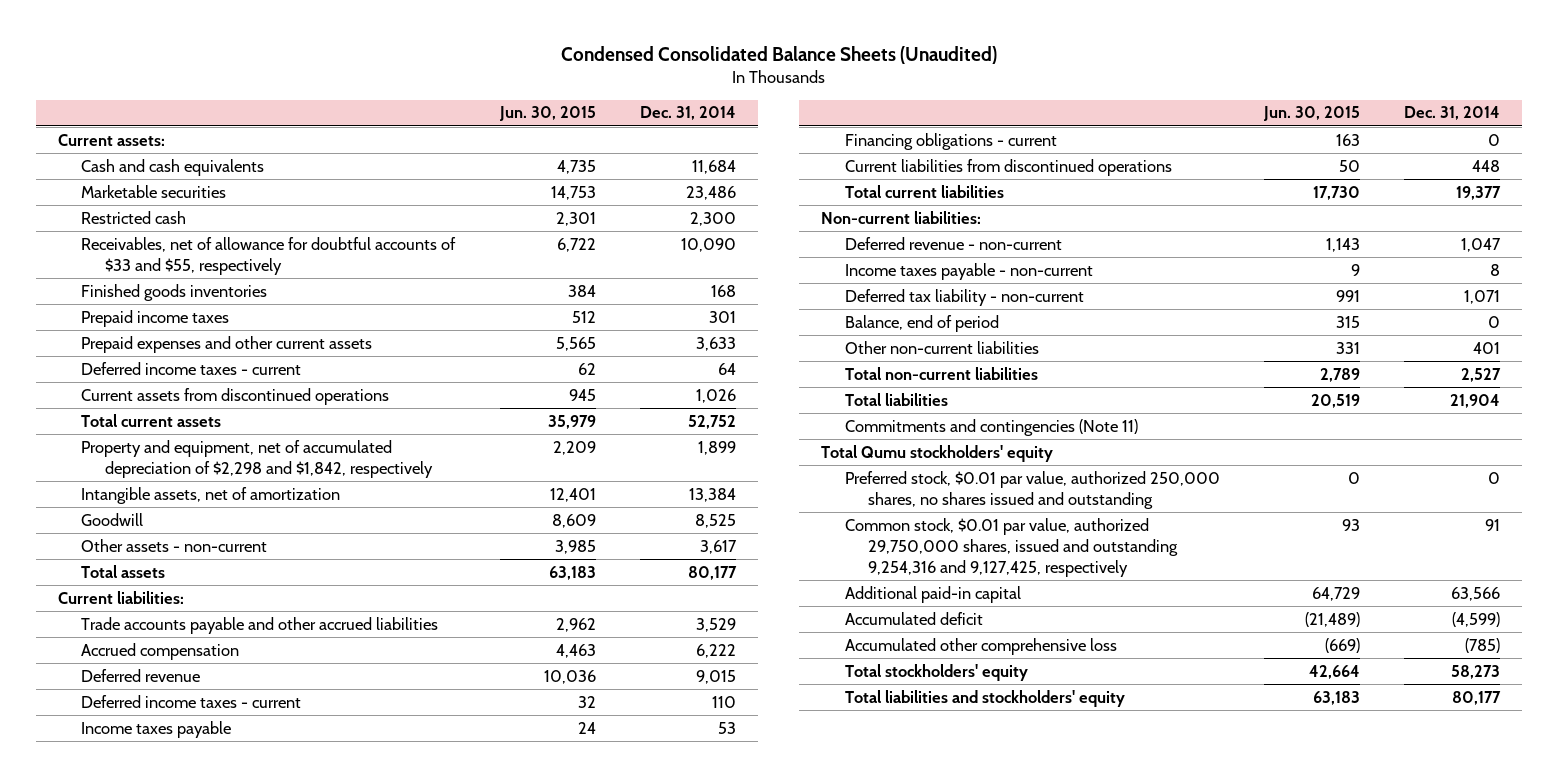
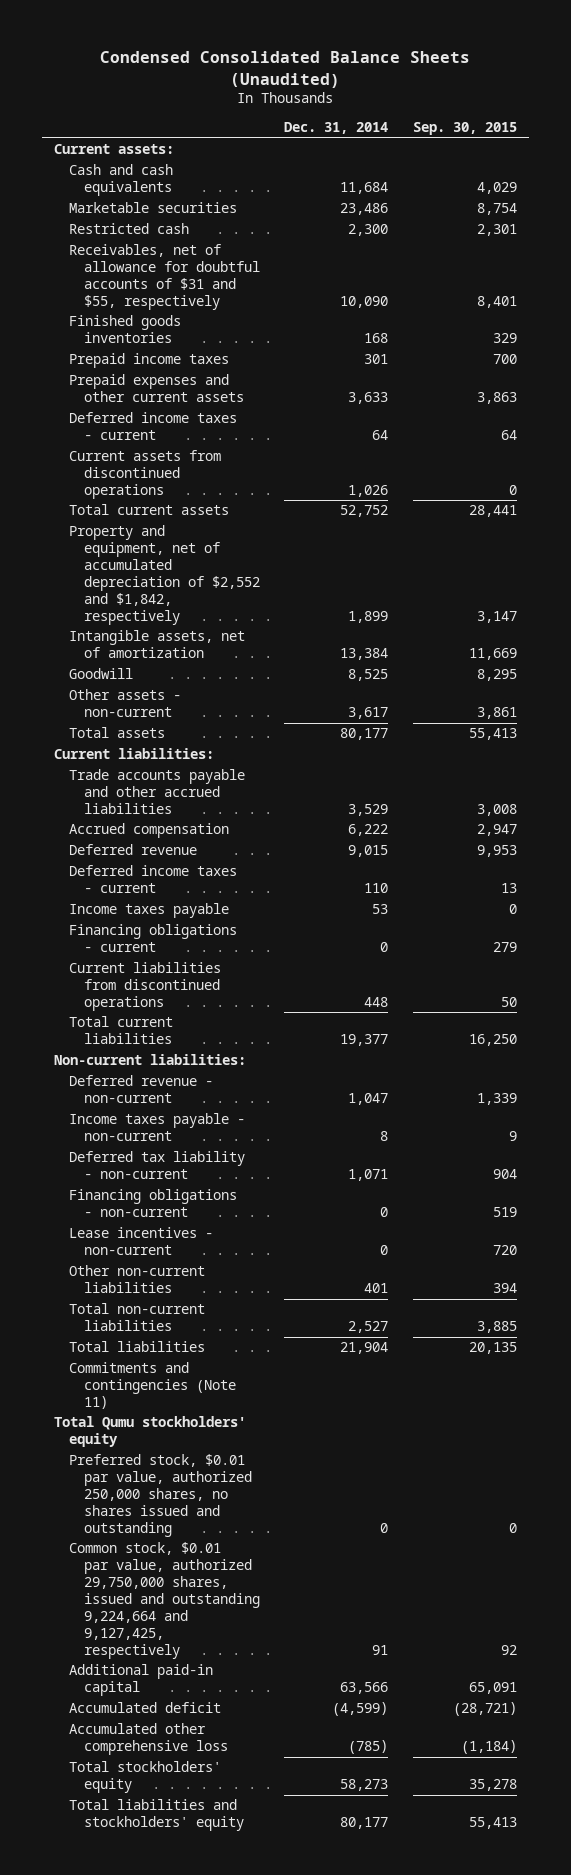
- | Jun. 30, 2015 | Dec. 31, 2014
+ | Dec. 31, 2014 | Sep. 30, 2015
- Receivables, net of allowance for doubtful accounts of $33 and $55, respectively | 6,722 | 10,090
+ Receivables, net of allowance for doubtful accounts of $31 and $55, respectively | 10,090 | 8,401
- Property and equipment, net of accumulated depreciation of $2,298 and $1,842, respectively | 2,209 | 1,899
+ Property and equipment, net of accumulated depreciation of $2,552 and $1,842, respectively | 1,899 | 3,147
- Balance, end of period | 315 | 0
+ Financing obligations - non-current | 0 | 519
+ Lease incentives - non-current | 0 | 720
- Common stock, $0.01 par value, authorized 29,750,000 shares, issued and outstanding 9,254,316 and 9,127,425, respectively | 93 | 91
+ Common stock, $0.01 par value, authorized 29,750,000 shares, issued and outstanding 9,224,664 and 9,127,425, respectively | 91 | 92

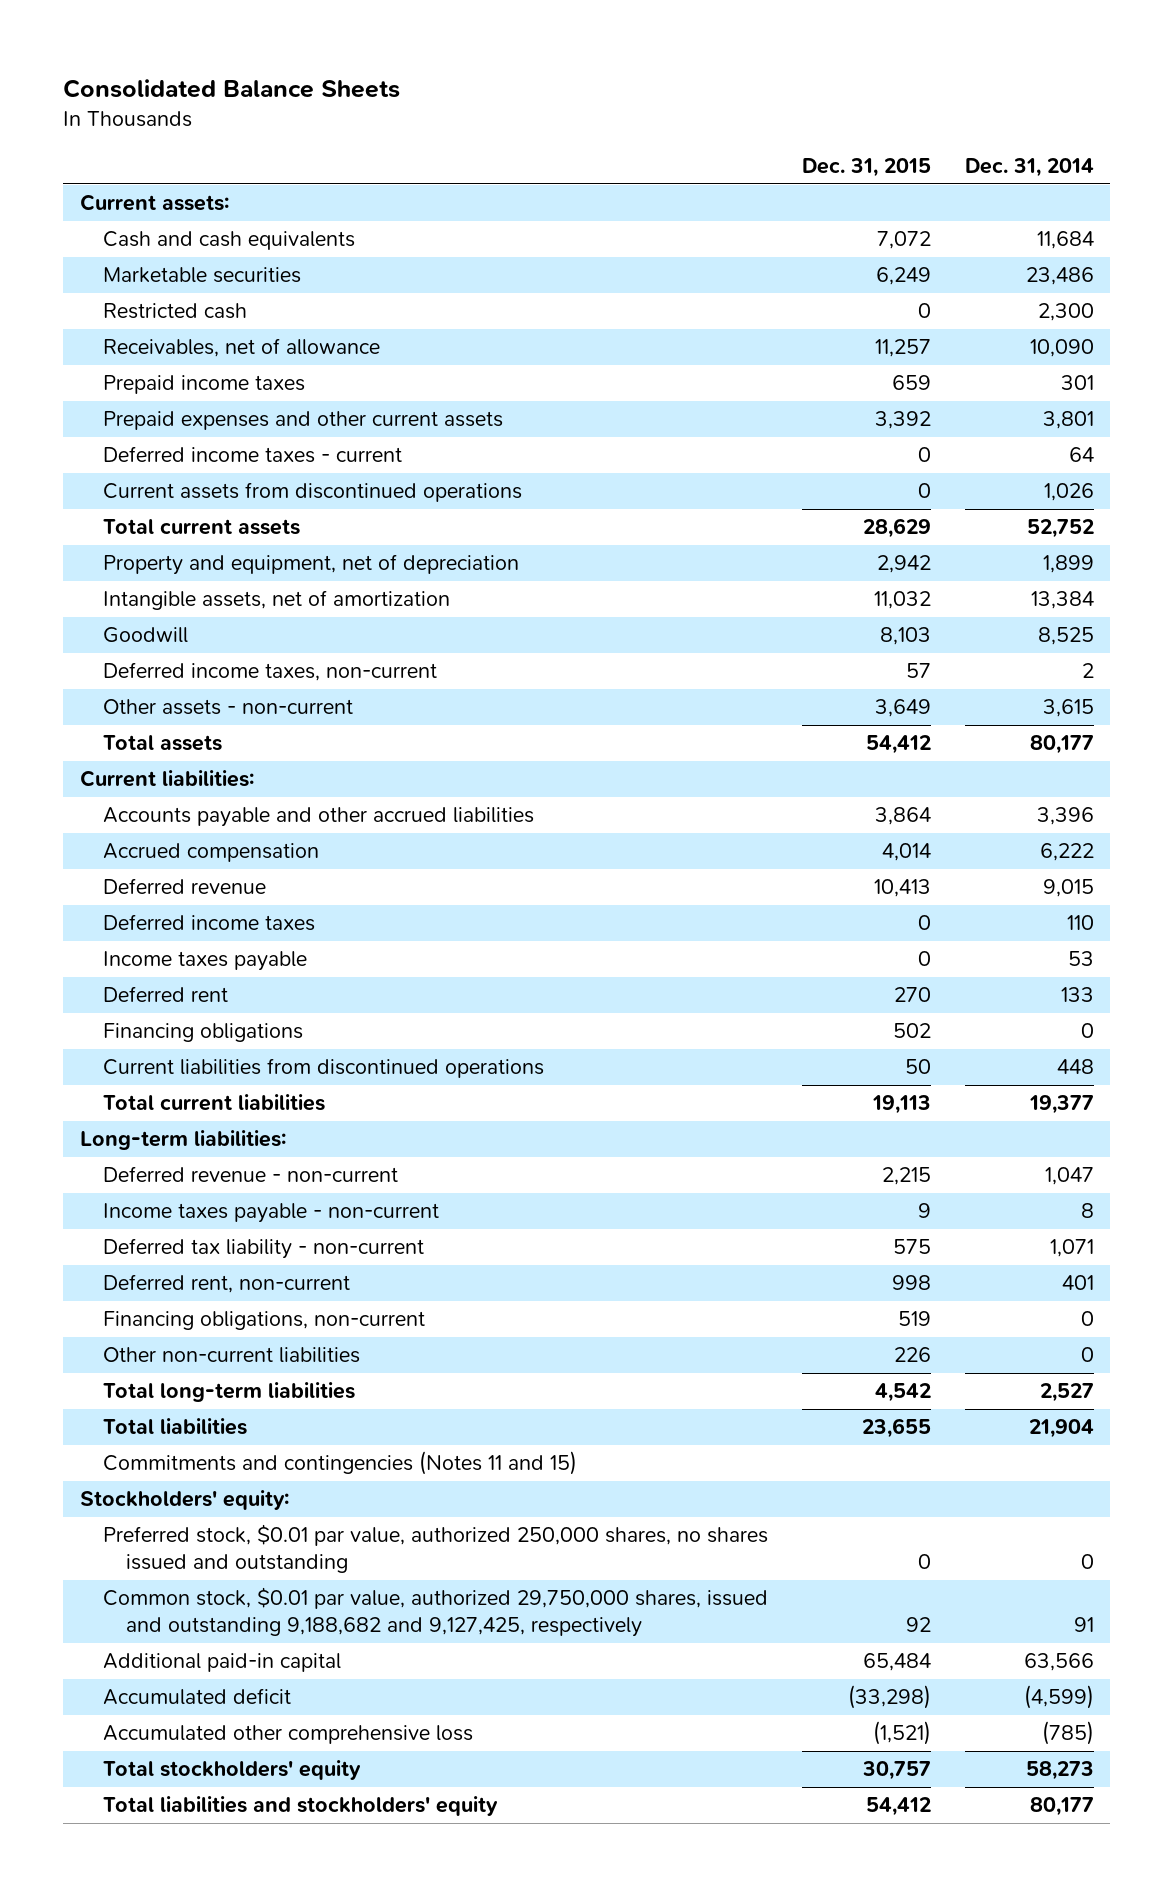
- Condensed Consolidated Balance Sheets (Unaudited)
+ Consolidated Balance Sheets
- | Dec. 31, 2014 | Sep. 30, 2015
+ | Dec. 31, 2015 | Dec. 31, 2014
- Receivables, net of allowance for doubtful accounts of $31 and $55, respectively | 10,090 | 8,401
- Finished goods inventories | 168 | 329
+ Receivables, net of allowance | 11,257 | 10,090
- Prepaid expenses and other current assets | 3,633 | 3,863
+ Prepaid expenses and other current assets | 3,392 | 3,801
- Property and equipment, net of accumulated depreciation of $2,552 and $1,842, respectively | 1,899 | 3,147
+ Property and equipment, net of depreciation | 2,942 | 1,899
- Other assets - non-current | 3,617 | 3,861
+ Deferred income taxes, non-current | 57 | 2
+ Other assets - non-current | 3,649 | 3,615
- Trade accounts payable and other accrued liabilities | 3,529 | 3,008
+ Accounts payable and other accrued liabilities | 3,864 | 3,396
- Deferred income taxes - current | 110 | 13
+ Deferred income taxes | 0 | 110
- Financing obligations - current | 0 | 279
+ Deferred rent | 270 | 133
+ Financing obligations | 502 | 0
- Non-current liabilities:
+ Long-term liabilities:
- Financing obligations - non-current | 0 | 519
- Lease incentives - non-current | 0 | 720
- Other non-current liabilities | 401 | 394
- Total non-current liabilities | 2,527 | 3,885
+ Deferred rent, non-current | 998 | 401
+ Financing obligations, non-current | 519 | 0
+ Other non-current liabilities | 226 | 0
+ Total long-term liabilities | 4,542 | 2,527
- Commitments and contingencies (Note 11)
- Total Qumu stockholders' equity
+ Commitments and contingencies (Notes 11 and 15)
+ Stockholders' equity:
- Common stock, $0.01 par value, authorized 29,750,000 shares, issued and outstanding 9,224,664 and 9,127,425, respectively | 91 | 92
+ Common stock, $0.01 par value, authorized 29,750,000 shares, issued and outstanding 9,188,682 and 9,127,425, respectively | 92 | 91

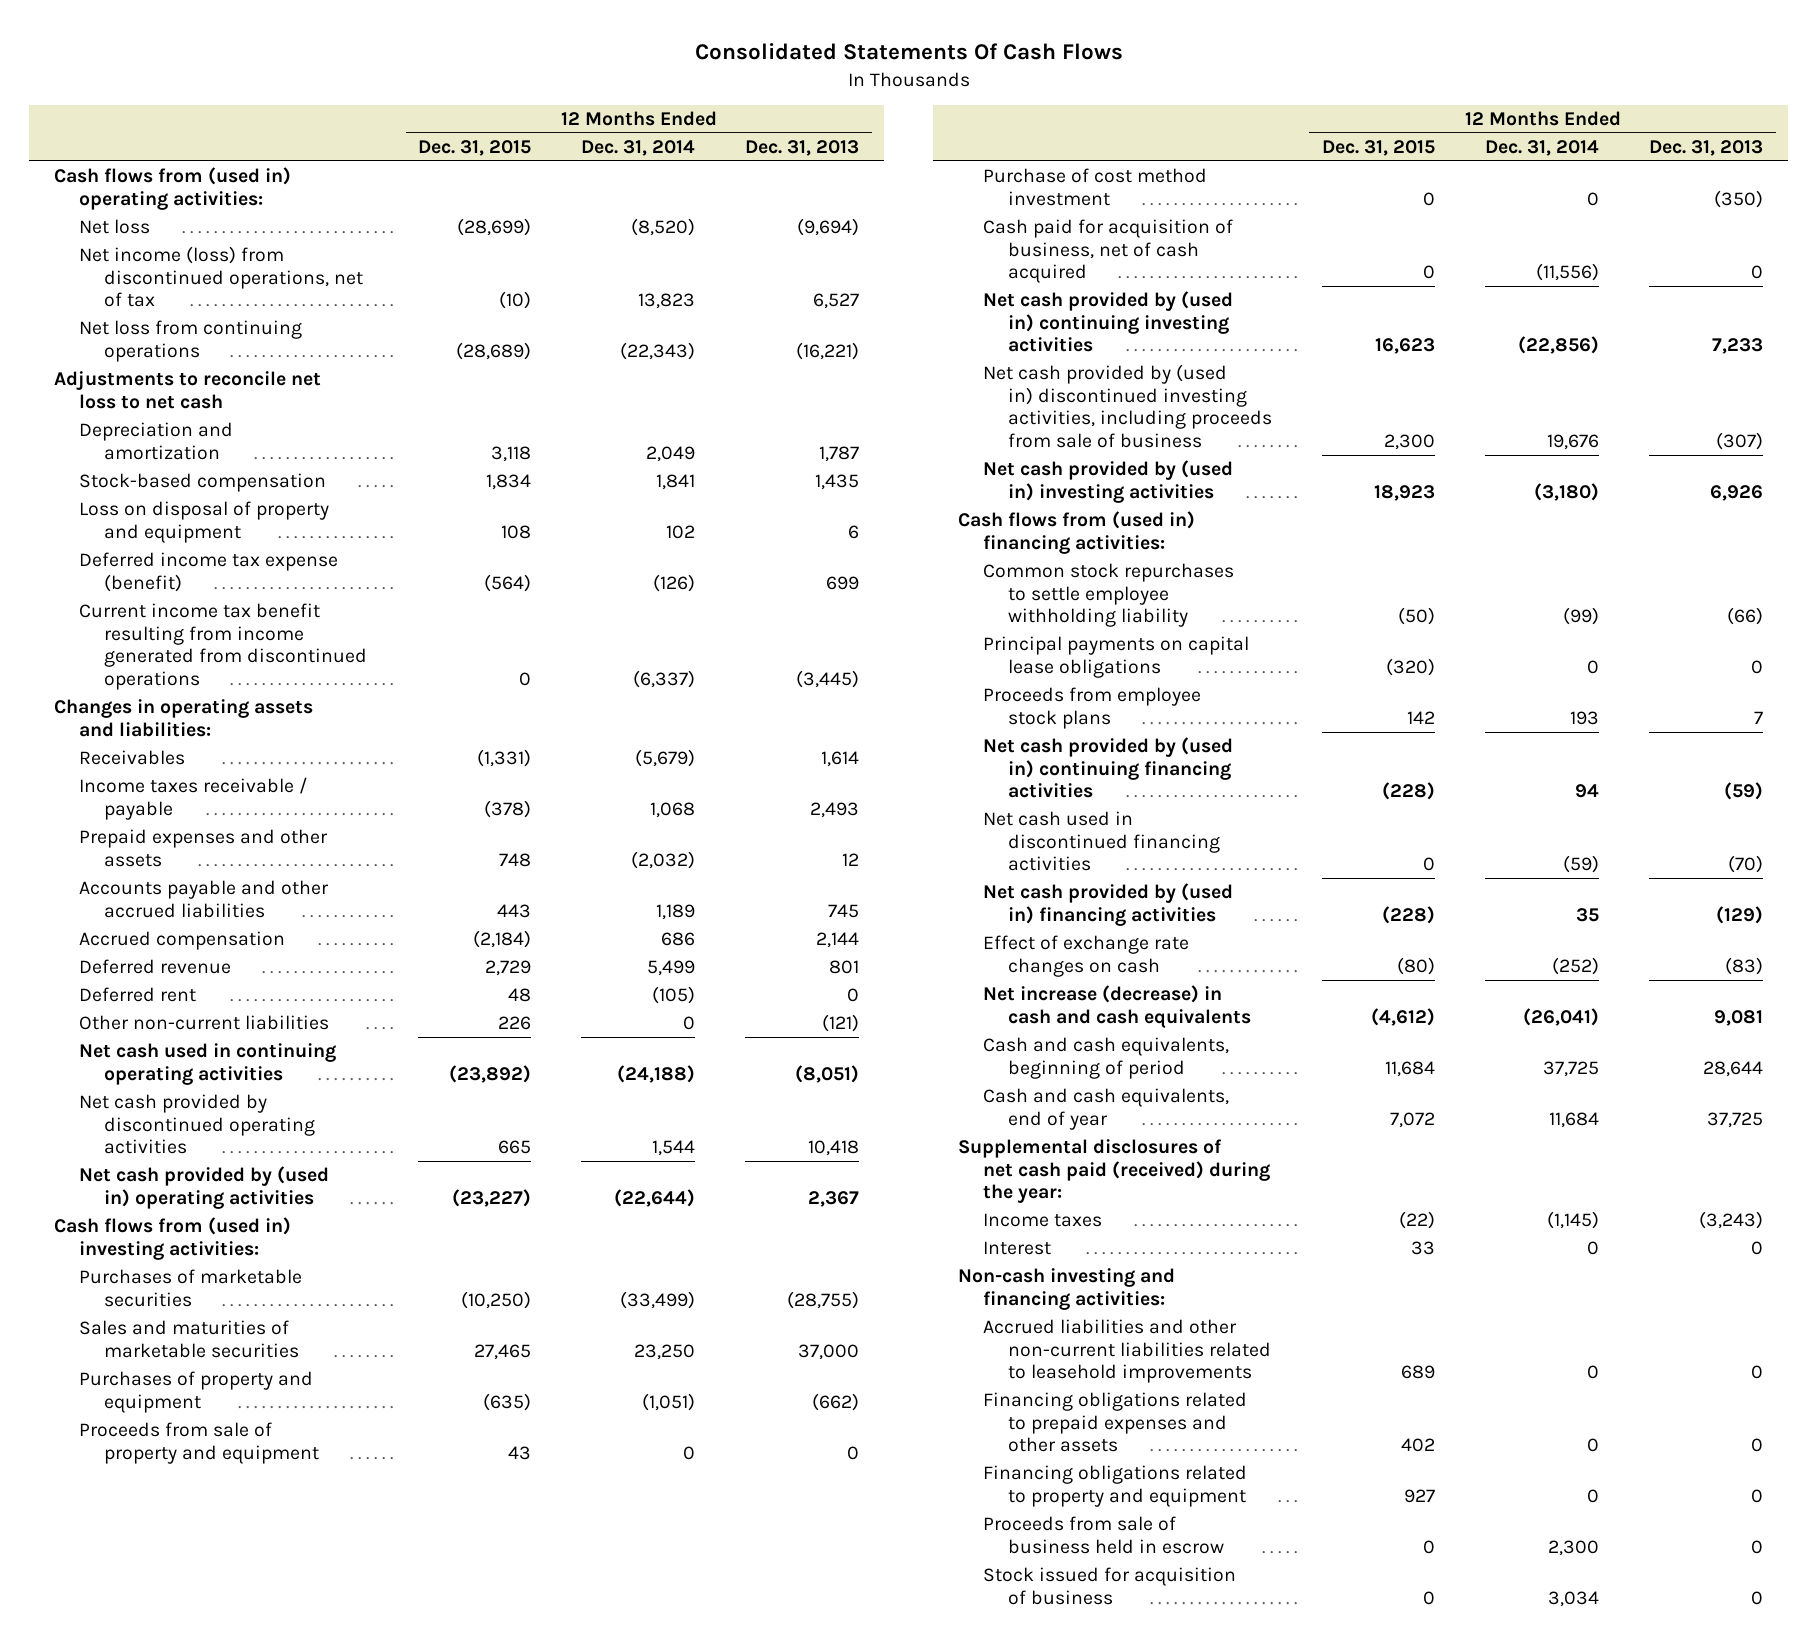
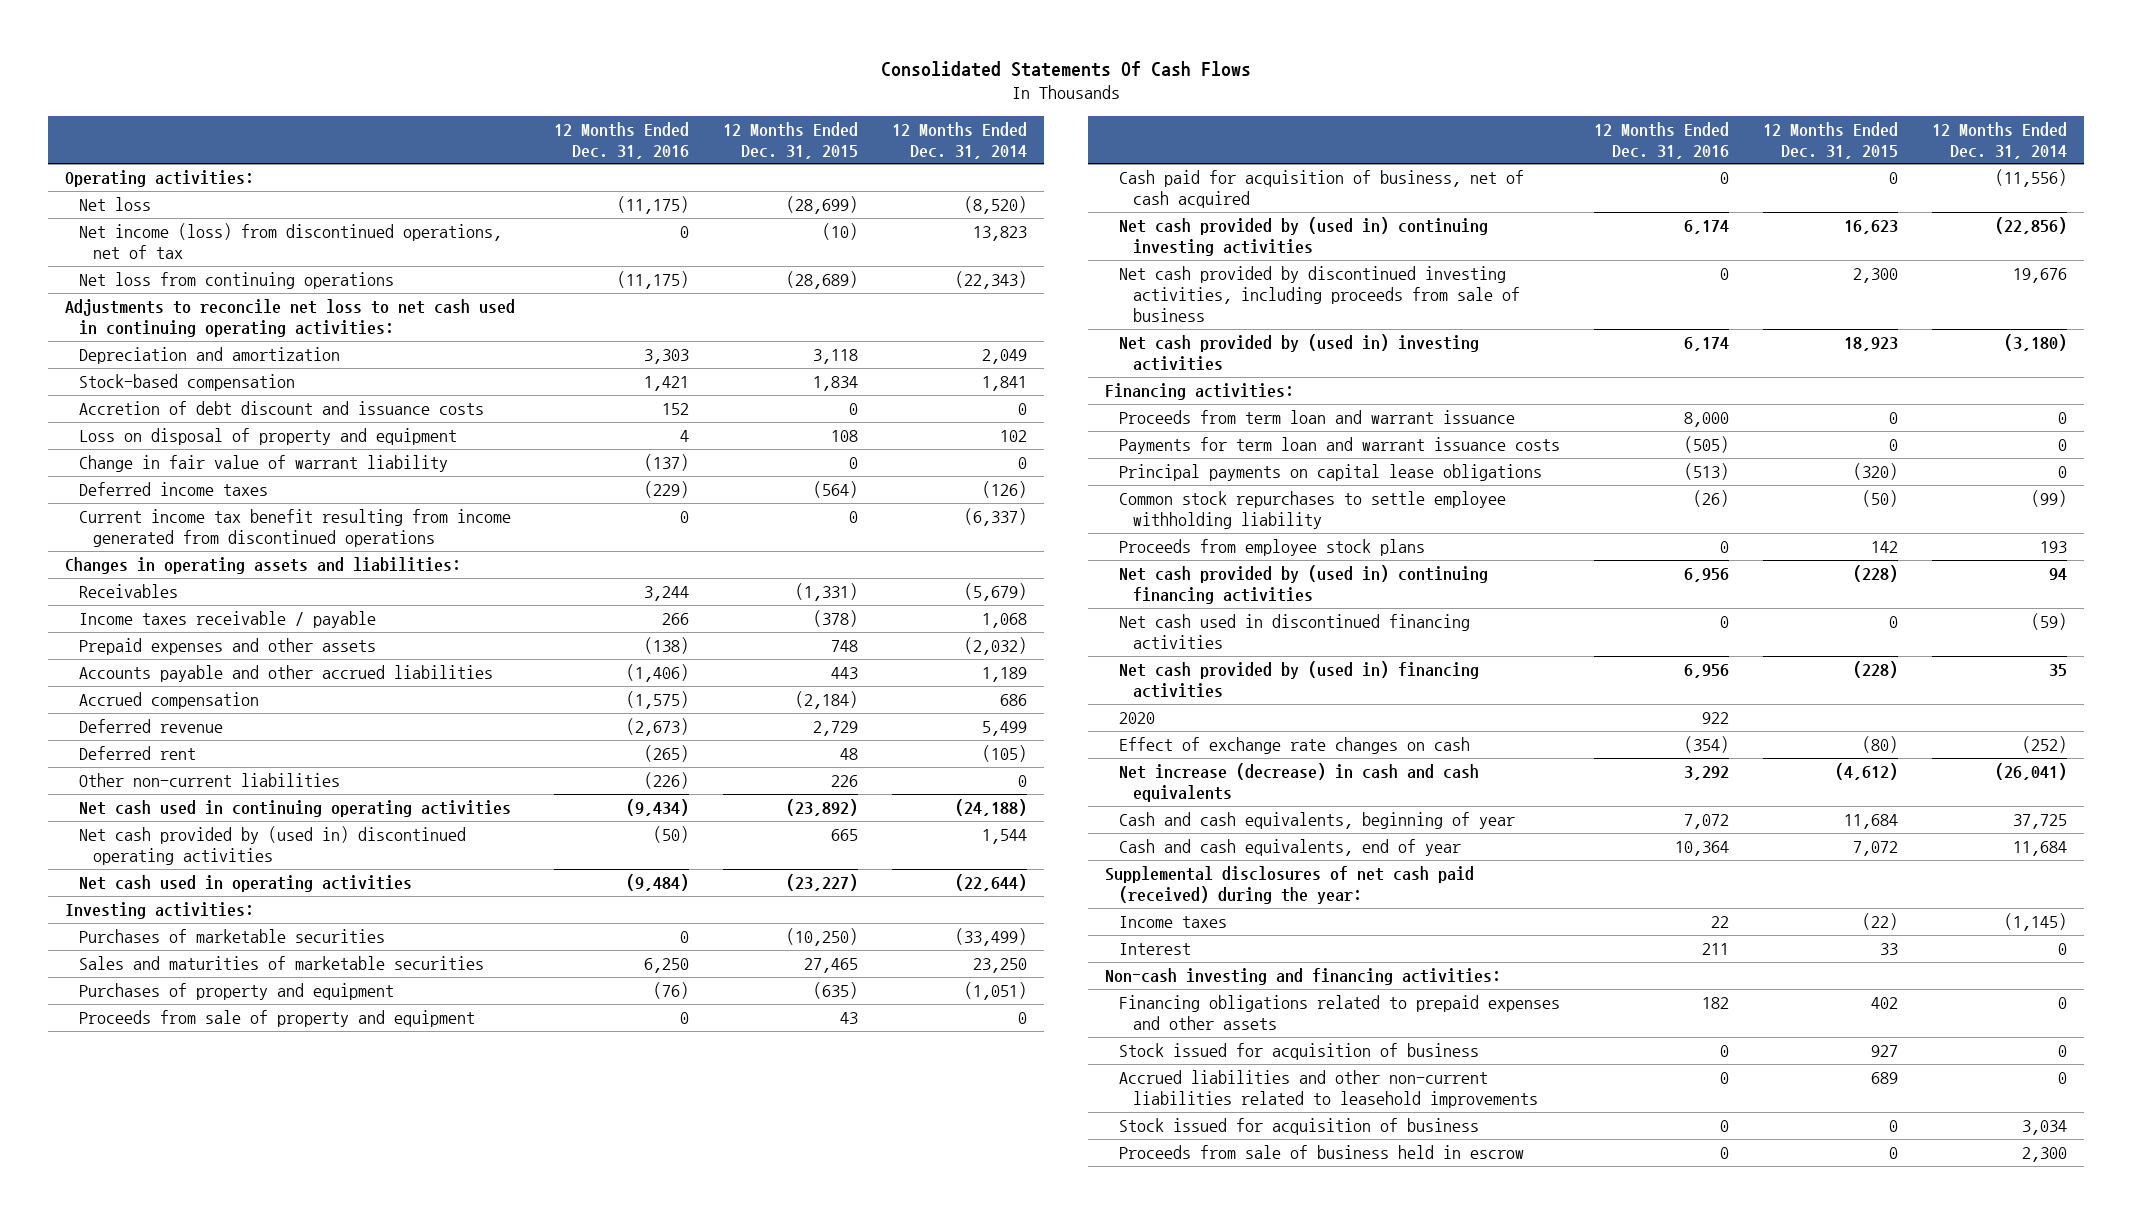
- | 12 Months Ended Dec. 31, 2015 | 12 Months Ended Dec. 31, 2014 | 12 Months Ended Dec. 31, 2013
+ | 12 Months Ended Dec. 31, 2016 | 12 Months Ended Dec. 31, 2015 | 12 Months Ended Dec. 31, 2014
- Cash flows from (used in) operating activities:
+ Operating activities:
- Adjustments to reconcile net loss to net cash
+ Adjustments to reconcile net loss to net cash used in continuing operating activities:
+ Accretion of debt discount and issuance costs | 152 | 0 | 0
- Deferred income tax expense (benefit) | (564) | (126) | 699
+ Change in fair value of warrant liability | (137) | 0 | 0
+ Deferred income taxes | (229) | (564) | (126)
- Net cash provided by discontinued operating activities | 665 | 1,544 | 10,418
- Net cash provided by (used in) operating activities | (23,227) | (22,644) | 2,367
- Cash flows from (used in) investing activities:
+ Net cash provided by (used in) discontinued operating activities | (50) | 665 | 1,544
+ Net cash used in operating activities | (9,484) | (23,227) | (22,644)
+ Investing activities:
- Purchase of cost method investment | 0 | 0 | (350)
- Net cash provided by (used in) discontinued investing activities, including proceeds from sale of business | 2,300 | 19,676 | (307)
+ Net cash provided by discontinued investing activities, including proceeds from sale of business | 0 | 2,300 | 19,676
- Cash flows from (used in) financing activities:
+ Financing activities:
+ Proceeds from term loan and warrant issuance | 8,000 | 0 | 0
+ Payments for term loan and warrant issuance costs | (505) | 0 | 0
moved down: Common stock repurchases to settle employee withholding liability | (26) | (50) | (99)
+ 2020 | 922 | |
- Cash and cash equivalents, beginning of period | 11,684 | 37,725 | 28,644
+ Cash and cash equivalents, beginning of year | 7,072 | 11,684 | 37,725
- Financing obligations related to property and equipment | 927 | 0 | 0
+ Stock issued for acquisition of business | 0 | 927 | 0
moved down: Accrued liabilities and other non-current liabilities related to leasehold improvements | 0 | 689 | 0
moved down: Proceeds from sale of business held in escrow | 0 | 0 | 2,300

